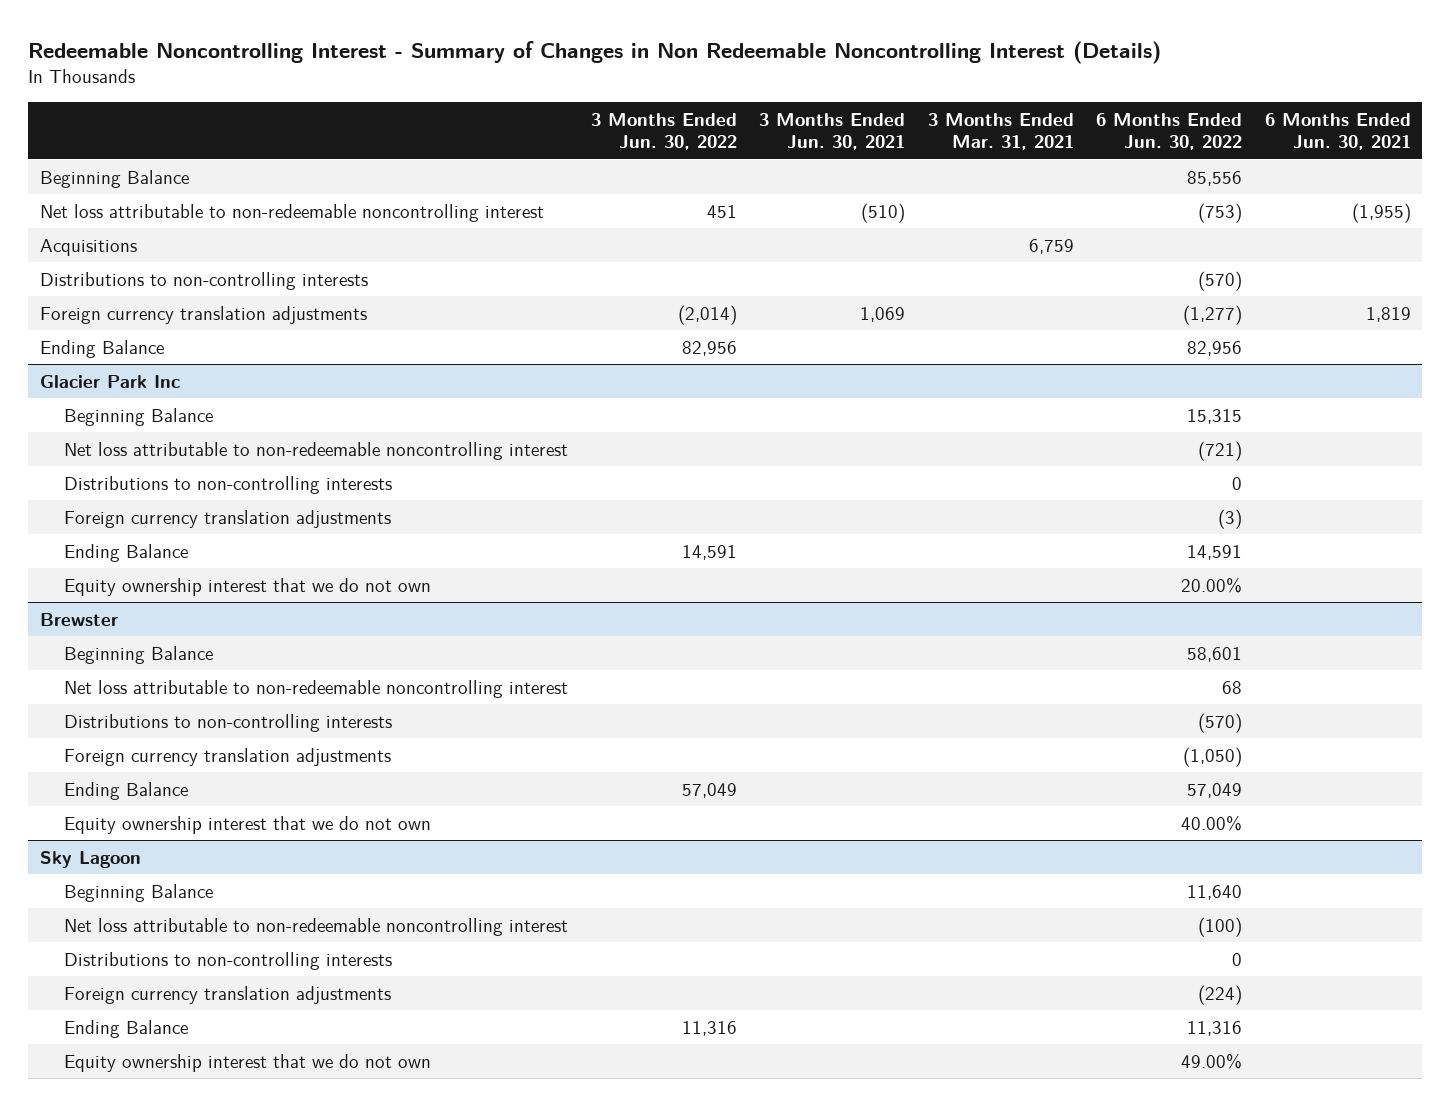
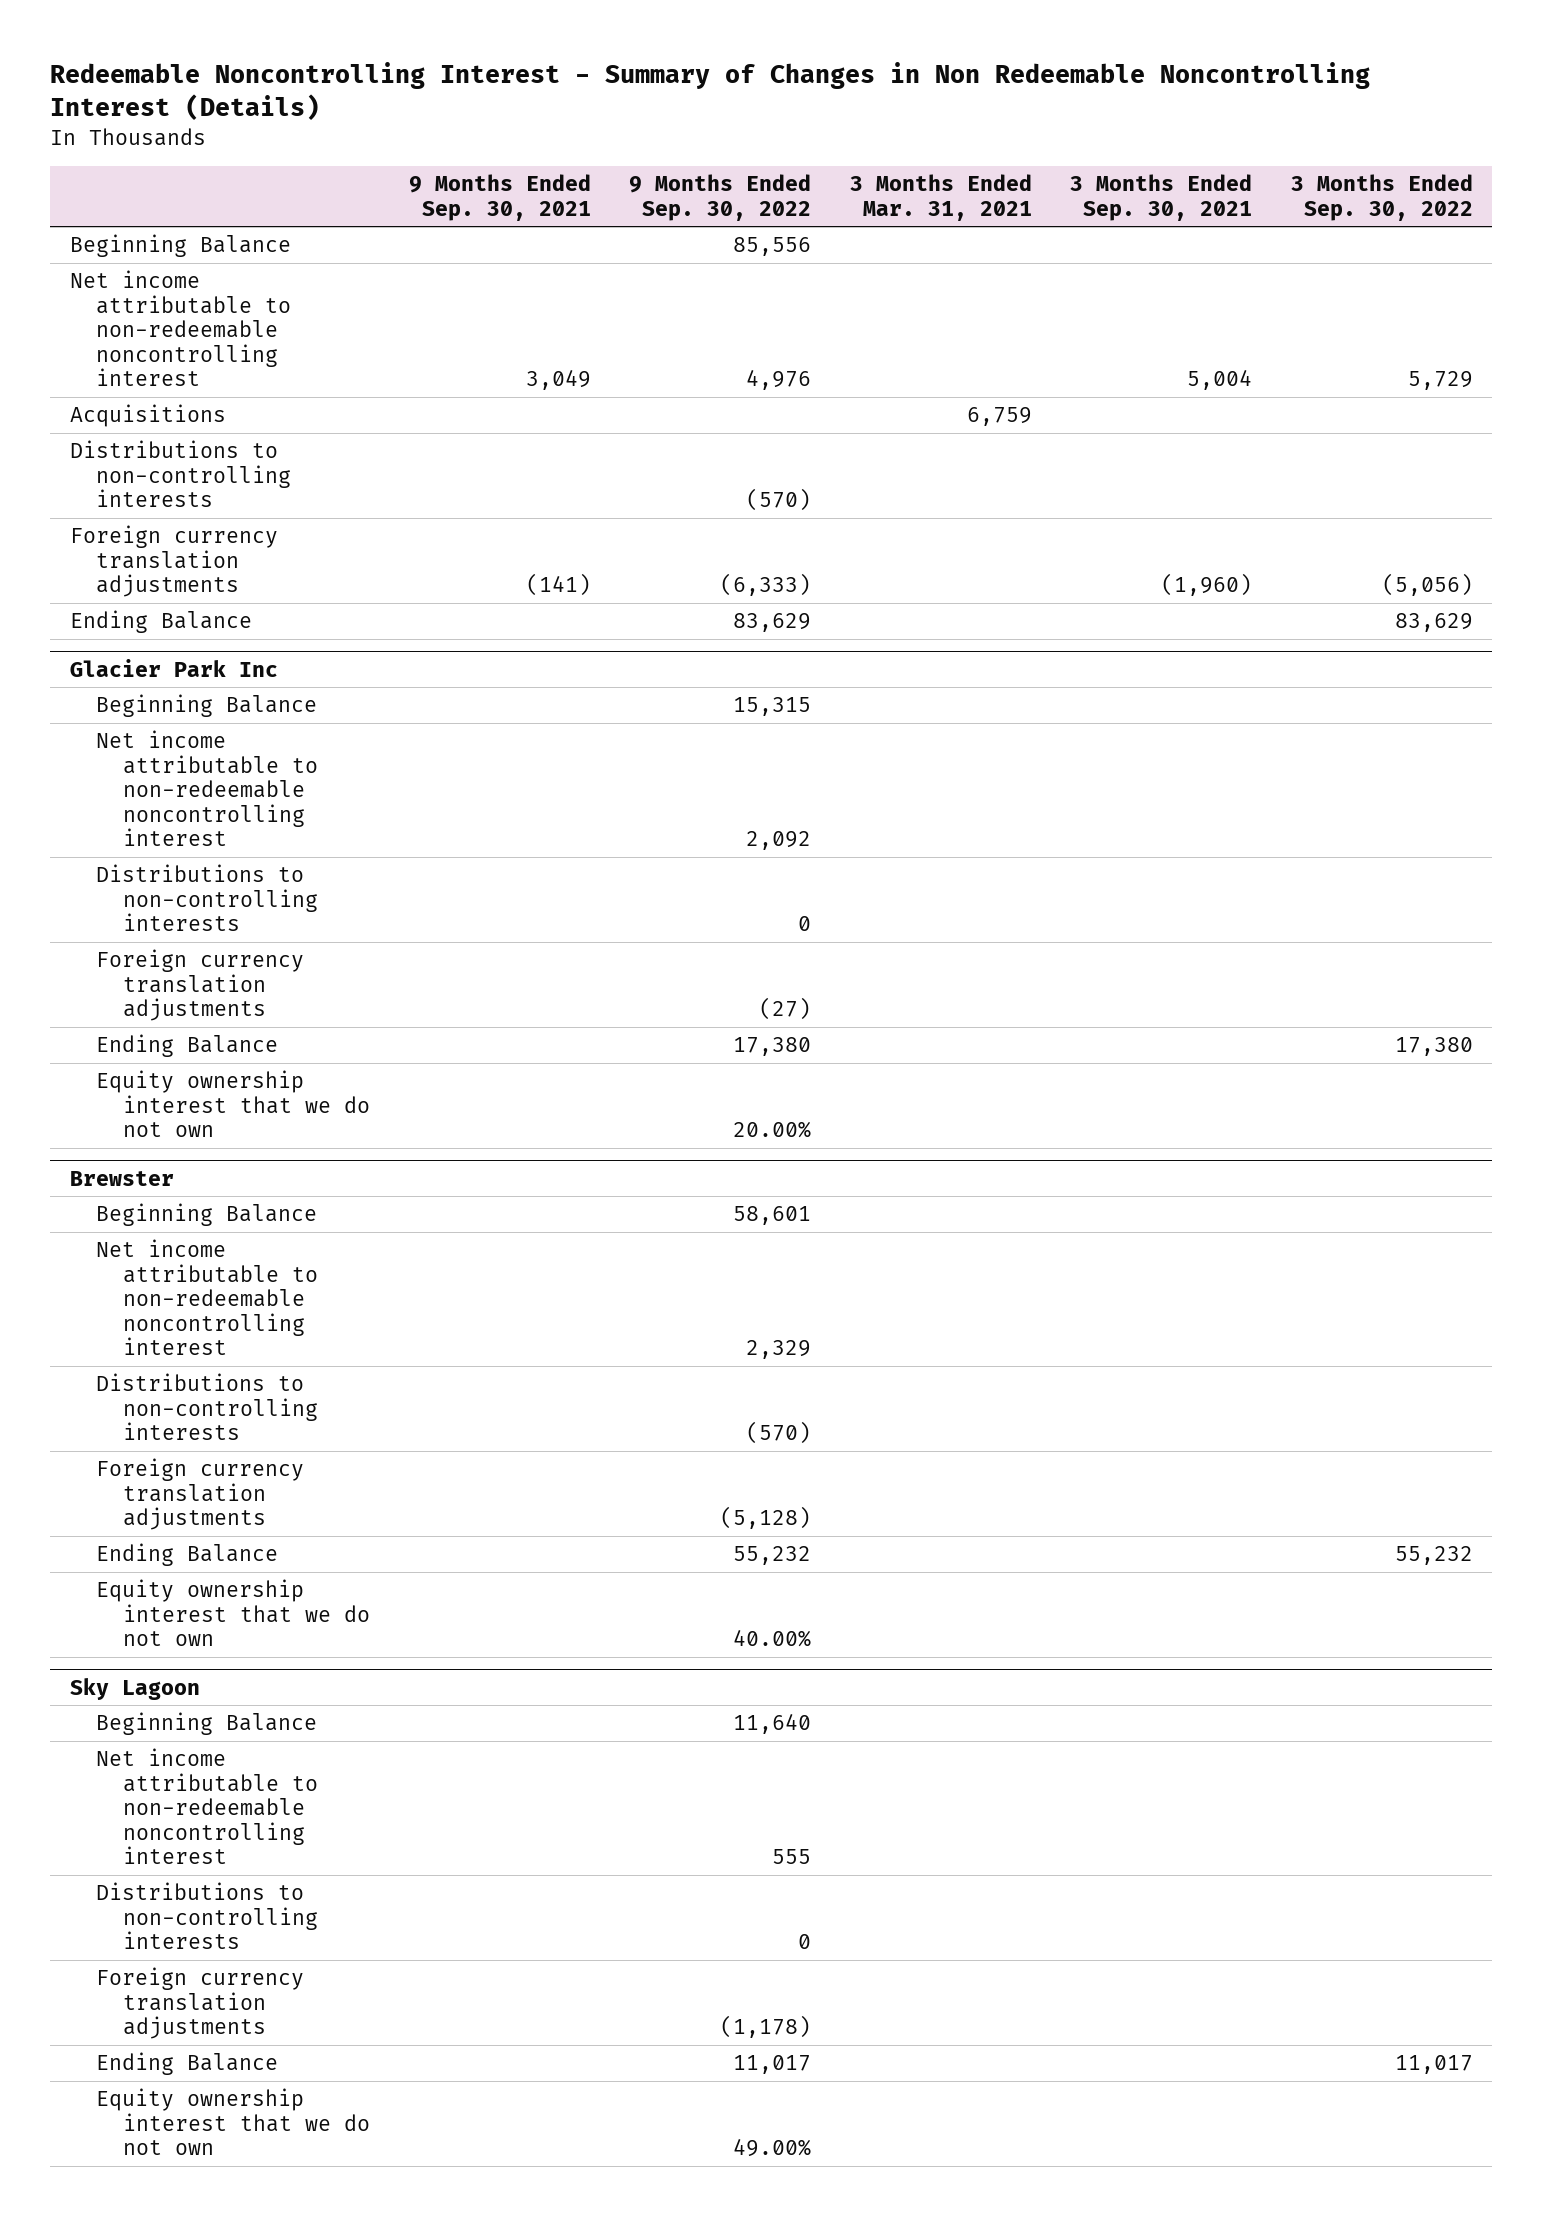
- | 3 Months Ended Jun. 30, 2022 | 3 Months Ended Jun. 30, 2021 | 3 Months Ended Mar. 31, 2021 | 6 Months Ended Jun. 30, 2022 | 6 Months Ended Jun. 30, 2021
+ | 9 Months Ended Sep. 30, 2021 | 9 Months Ended Sep. 30, 2022 | 3 Months Ended Mar. 31, 2021 | 3 Months Ended Sep. 30, 2021 | 3 Months Ended Sep. 30, 2022
- Net loss attributable to non-redeemable noncontrolling interest | 451 | (510) | | (753) | (1,955)
+ Net income attributable to non-redeemable noncontrolling interest | 3,049 | 4,976 | | 5,004 | 5,729
@ Glacier Park Inc
- Net loss attributable to non-redeemable noncontrolling interest | | | | (721) |
+ Net income attributable to non-redeemable noncontrolling interest | | 2,092 | | |
@ Brewster
- Net loss attributable to non-redeemable noncontrolling interest | | | | 68 |
+ Net income attributable to non-redeemable noncontrolling interest | | 2,329 | | |
@ Sky Lagoon
- Net loss attributable to non-redeemable noncontrolling interest | | | | (100) |
+ Net income attributable to non-redeemable noncontrolling interest | | 555 | | |

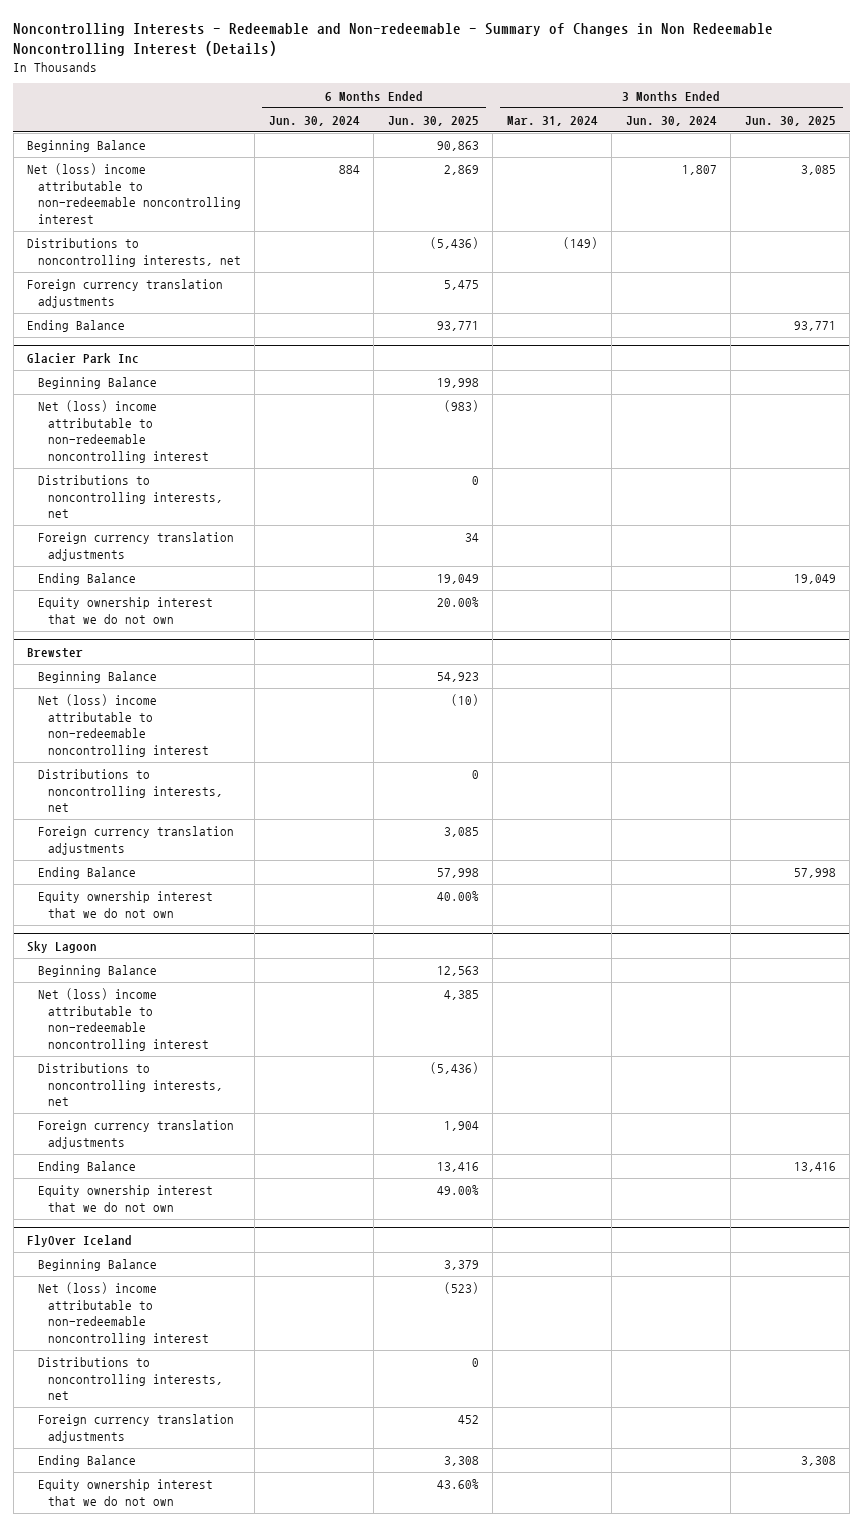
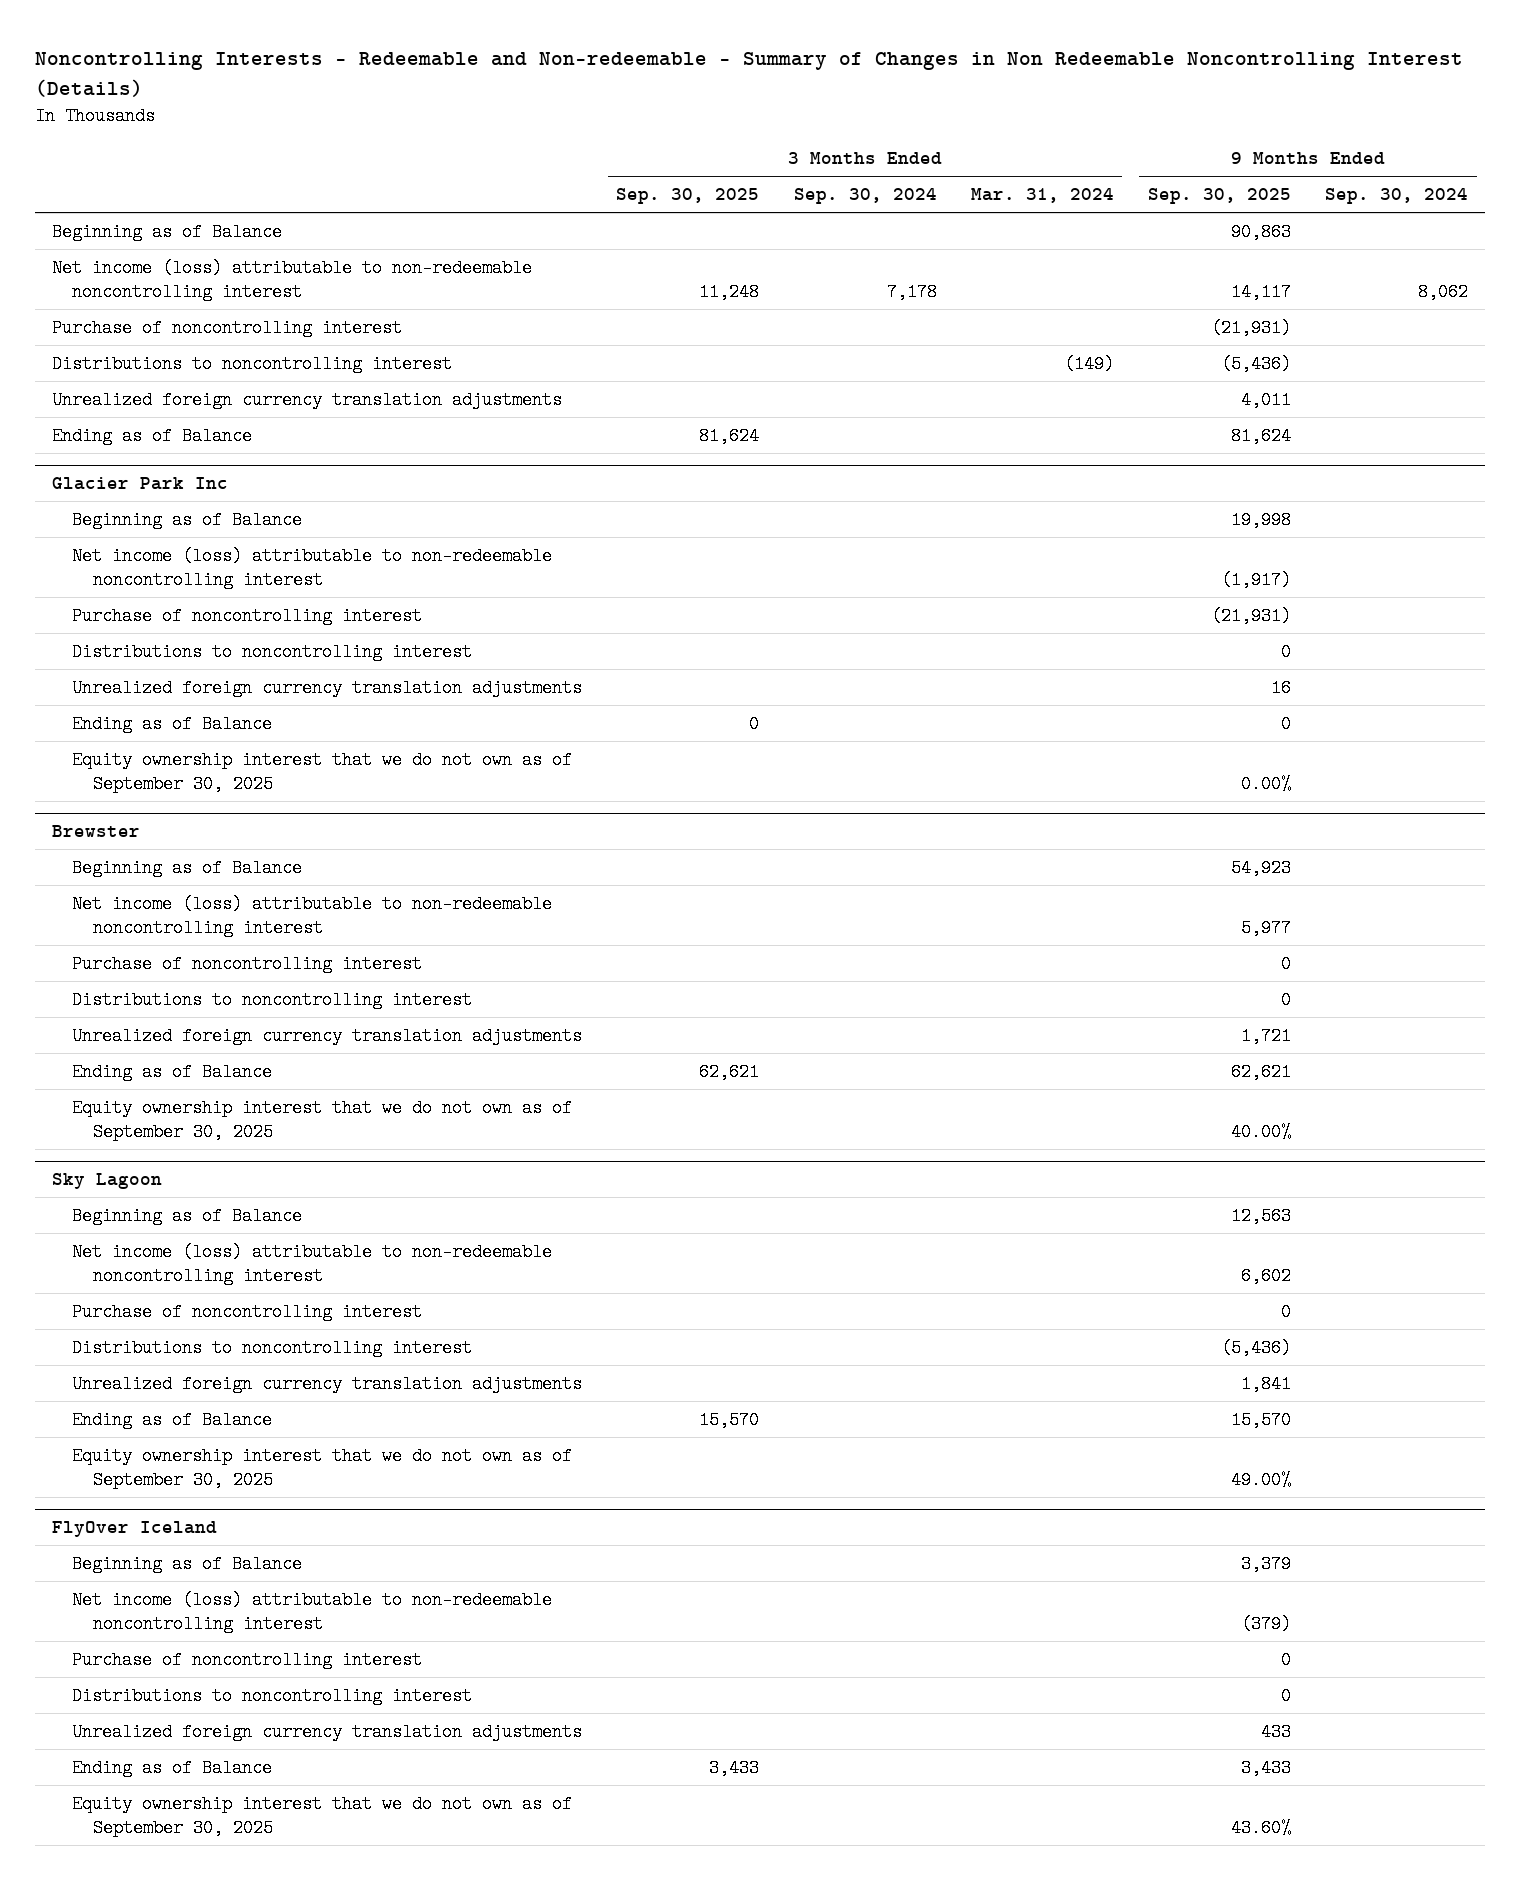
- | 6 Months Ended Jun. 30, 2024 | 6 Months Ended Jun. 30, 2025 | 3 Months Ended Mar. 31, 2024 | 3 Months Ended Jun. 30, 2024 | 3 Months Ended Jun. 30, 2025
+ | 3 Months Ended Sep. 30, 2025 | 3 Months Ended Sep. 30, 2024 | 3 Months Ended Mar. 31, 2024 | 9 Months Ended Sep. 30, 2025 | 9 Months Ended Sep. 30, 2024
- Beginning Balance | | 90,863 | | |
- Net (loss) income attributable to non-redeemable noncontrolling interest | 884 | 2,869 | | 1,807 | 3,085
- Distributions to noncontrolling interests, net | | (5,436) | (149) | |
- Foreign currency translation adjustments | | 5,475 | | |
- Ending Balance | | 93,771 | | | 93,771
+ Beginning as of Balance | | | | 90,863 |
+ Net income (loss) attributable to non-redeemable noncontrolling interest | 11,248 | 7,178 | | 14,117 | 8,062
+ Purchase of noncontrolling interest | | | | (21,931) |
+ Distributions to noncontrolling interest | | | (149) | (5,436) |
+ Unrealized foreign currency translation adjustments | | | | 4,011 |
+ Ending as of Balance | 81,624 | | | 81,624 |
@ Glacier Park Inc
- Beginning Balance | | 19,998 | | |
- Net (loss) income attributable to non-redeemable noncontrolling interest | | (983) | | |
- Distributions to noncontrolling interests, net | | 0 | | |
- Foreign currency translation adjustments | | 34 | | |
- Ending Balance | | 19,049 | | | 19,049
- Equity ownership interest that we do not own | | 20.00% | | |
+ Beginning as of Balance | | | | 19,998 |
+ Net income (loss) attributable to non-redeemable noncontrolling interest | | | | (1,917) |
+ Purchase of noncontrolling interest | | | | (21,931) |
+ Distributions to noncontrolling interest | | | | 0 |
+ Unrealized foreign currency translation adjustments | | | | 16 |
+ Ending as of Balance | 0 | | | 0 |
+ Equity ownership interest that we do not own as of September 30, 2025 | | | | 0.00% |
@ Brewster
- Beginning Balance | | 54,923 | | |
- Net (loss) income attributable to non-redeemable noncontrolling interest | | (10) | | |
- Distributions to noncontrolling interests, net | | 0 | | |
- Foreign currency translation adjustments | | 3,085 | | |
- Ending Balance | | 57,998 | | | 57,998
- Equity ownership interest that we do not own | | 40.00% | | |
+ Beginning as of Balance | | | | 54,923 |
+ Net income (loss) attributable to non-redeemable noncontrolling interest | | | | 5,977 |
+ Purchase of noncontrolling interest | | | | 0 |
+ Distributions to noncontrolling interest | | | | 0 |
+ Unrealized foreign currency translation adjustments | | | | 1,721 |
+ Ending as of Balance | 62,621 | | | 62,621 |
+ Equity ownership interest that we do not own as of September 30, 2025 | | | | 40.00% |
@ Sky Lagoon
- Beginning Balance | | 12,563 | | |
- Net (loss) income attributable to non-redeemable noncontrolling interest | | 4,385 | | |
- Distributions to noncontrolling interests, net | | (5,436) | | |
- Foreign currency translation adjustments | | 1,904 | | |
- Ending Balance | | 13,416 | | | 13,416
- Equity ownership interest that we do not own | | 49.00% | | |
+ Beginning as of Balance | | | | 12,563 |
+ Net income (loss) attributable to non-redeemable noncontrolling interest | | | | 6,602 |
+ Purchase of noncontrolling interest | | | | 0 |
+ Distributions to noncontrolling interest | | | | (5,436) |
+ Unrealized foreign currency translation adjustments | | | | 1,841 |
+ Ending as of Balance | 15,570 | | | 15,570 |
+ Equity ownership interest that we do not own as of September 30, 2025 | | | | 49.00% |
@ FlyOver Iceland
- Beginning Balance | | 3,379 | | |
- Net (loss) income attributable to non-redeemable noncontrolling interest | | (523) | | |
- Distributions to noncontrolling interests, net | | 0 | | |
- Foreign currency translation adjustments | | 452 | | |
- Ending Balance | | 3,308 | | | 3,308
- Equity ownership interest that we do not own | | 43.60% | | |
+ Beginning as of Balance | | | | 3,379 |
+ Net income (loss) attributable to non-redeemable noncontrolling interest | | | | (379) |
+ Purchase of noncontrolling interest | | | | 0 |
+ Distributions to noncontrolling interest | | | | 0 |
+ Unrealized foreign currency translation adjustments | | | | 433 |
+ Ending as of Balance | 3,433 | | | 3,433 |
+ Equity ownership interest that we do not own as of September 30, 2025 | | | | 43.60% |

